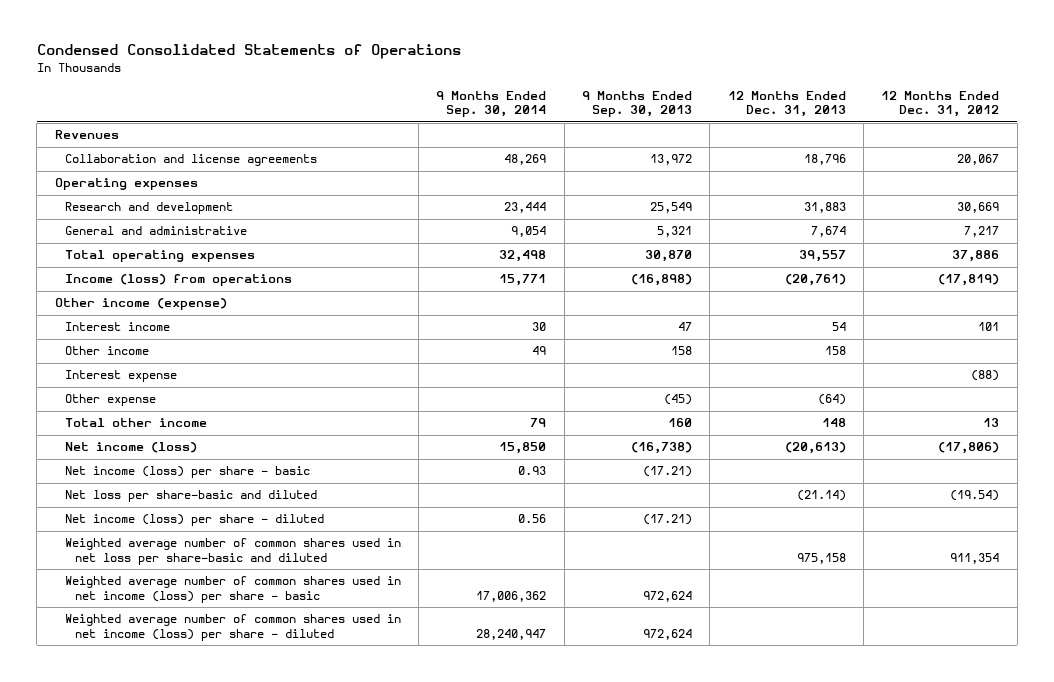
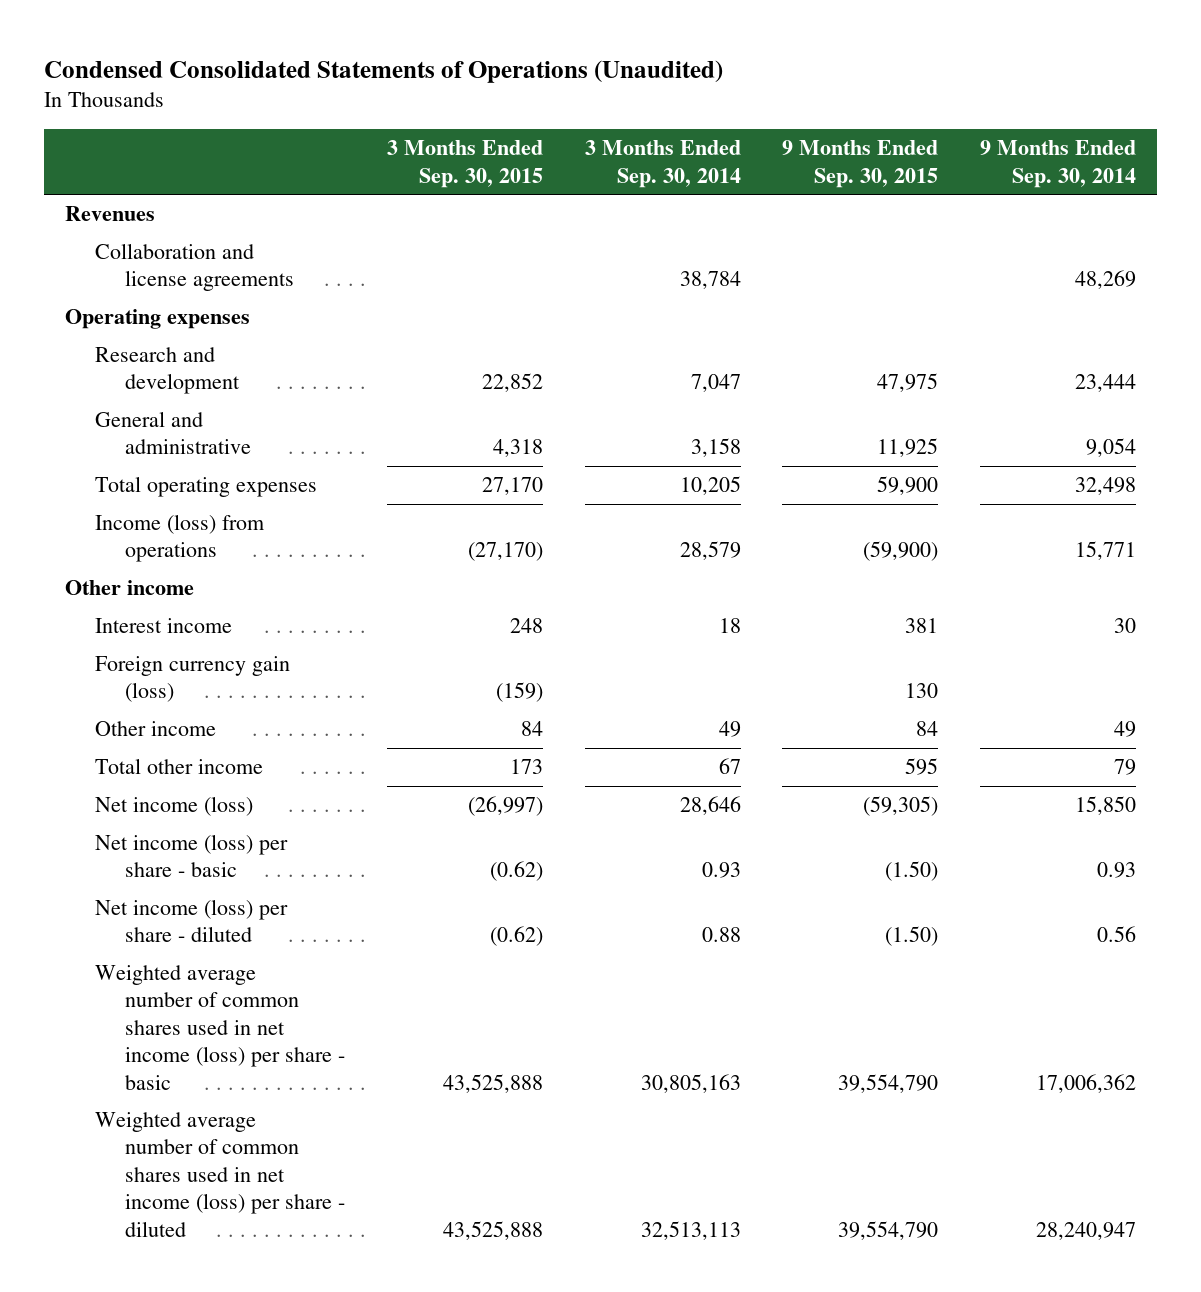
- Condensed Consolidated Statements of Operations
+ Condensed Consolidated Statements of Operations (Unaudited)
- | 9 Months Ended Sep. 30, 2014 | 9 Months Ended Sep. 30, 2013 | 12 Months Ended Dec. 31, 2013 | 12 Months Ended Dec. 31, 2012
+ | 3 Months Ended Sep. 30, 2015 | 3 Months Ended Sep. 30, 2014 | 9 Months Ended Sep. 30, 2015 | 9 Months Ended Sep. 30, 2014
- Other income (expense)
+ Other income
+ Foreign currency gain (loss) | (159) | | 130 |
- Interest expense | | | | (88)
- Other expense | | (45) | (64) |
- Net loss per share-basic and diluted | | | (21.14) | (19.54)
- Weighted average number of common shares used in net loss per share-basic and diluted | | | 975,158 | 911,354

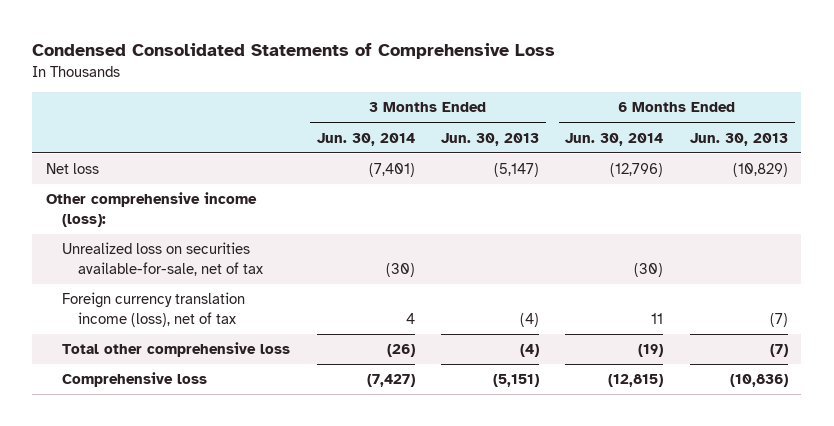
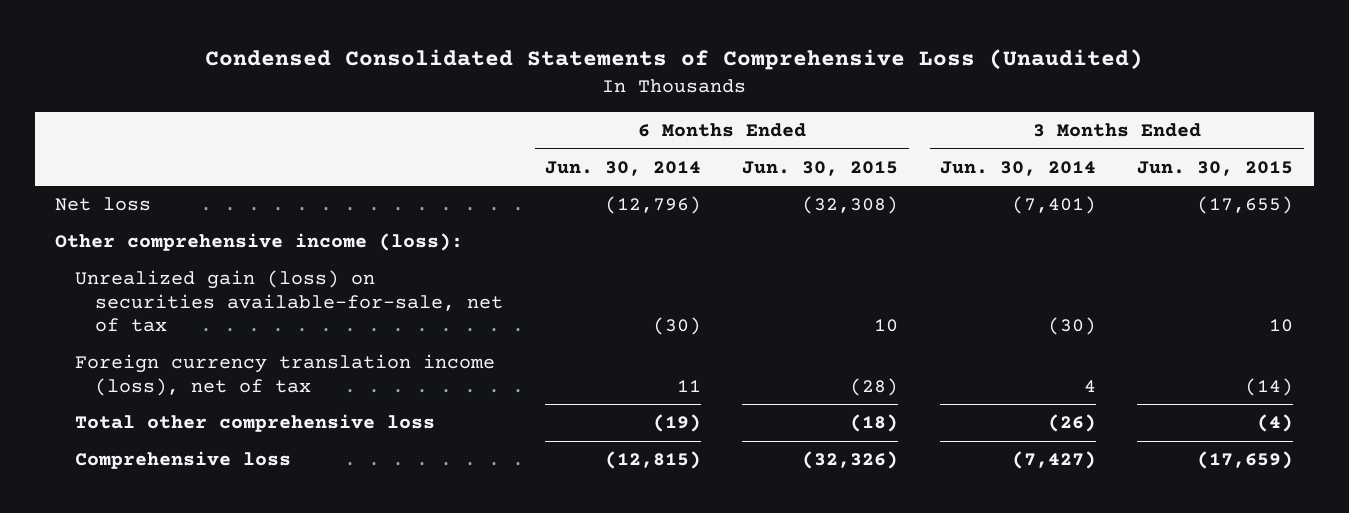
- Condensed Consolidated Statements of Comprehensive Loss
+ Condensed Consolidated Statements of Comprehensive Loss (Unaudited)
- | 3 Months Ended Jun. 30, 2014 | 3 Months Ended Jun. 30, 2013 | 6 Months Ended Jun. 30, 2014 | 6 Months Ended Jun. 30, 2013
+ | 6 Months Ended Jun. 30, 2014 | 6 Months Ended Jun. 30, 2015 | 3 Months Ended Jun. 30, 2014 | 3 Months Ended Jun. 30, 2015
- Unrealized loss on securities available-for-sale, net of tax | (30) | | (30) |
+ Unrealized gain (loss) on securities available-for-sale, net of tax | (30) | 10 | (30) | 10

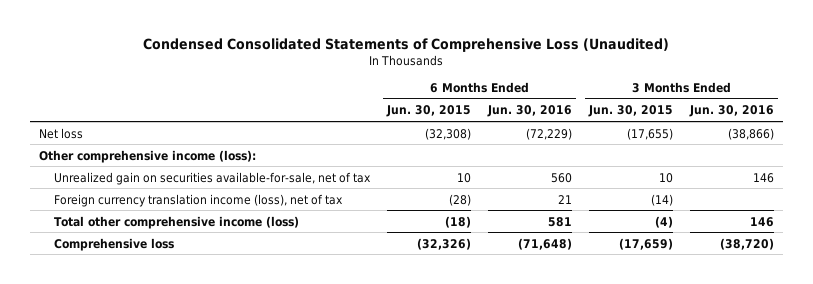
- | 6 Months Ended Jun. 30, 2014 | 6 Months Ended Jun. 30, 2015 | 3 Months Ended Jun. 30, 2014 | 3 Months Ended Jun. 30, 2015
+ | 6 Months Ended Jun. 30, 2015 | 6 Months Ended Jun. 30, 2016 | 3 Months Ended Jun. 30, 2015 | 3 Months Ended Jun. 30, 2016
- Unrealized gain (loss) on securities available-for-sale, net of tax | (30) | 10 | (30) | 10
+ Unrealized gain on securities available-for-sale, net of tax | 10 | 560 | 10 | 146
- Total other comprehensive loss | (19) | (18) | (26) | (4)
+ Total other comprehensive income (loss) | (18) | 581 | (4) | 146

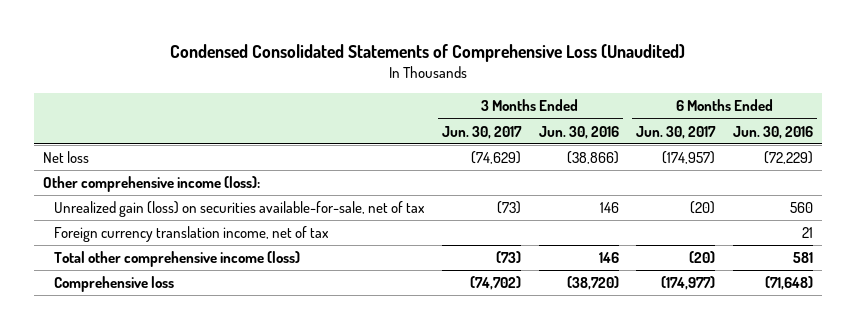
- | 6 Months Ended Jun. 30, 2015 | 6 Months Ended Jun. 30, 2016 | 3 Months Ended Jun. 30, 2015 | 3 Months Ended Jun. 30, 2016
+ | 3 Months Ended Jun. 30, 2017 | 3 Months Ended Jun. 30, 2016 | 6 Months Ended Jun. 30, 2017 | 6 Months Ended Jun. 30, 2016
- Unrealized gain on securities available-for-sale, net of tax | 10 | 560 | 10 | 146
- Foreign currency translation income (loss), net of tax | (28) | 21 | (14) |
+ Unrealized gain (loss) on securities available-for-sale, net of tax | (73) | 146 | (20) | 560
+ Foreign currency translation income, net of tax | | | | 21

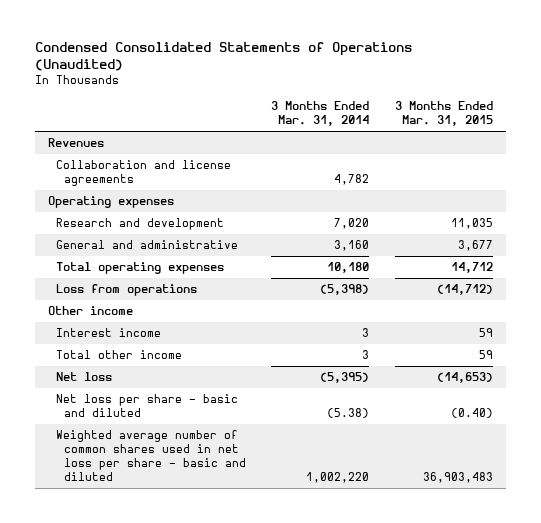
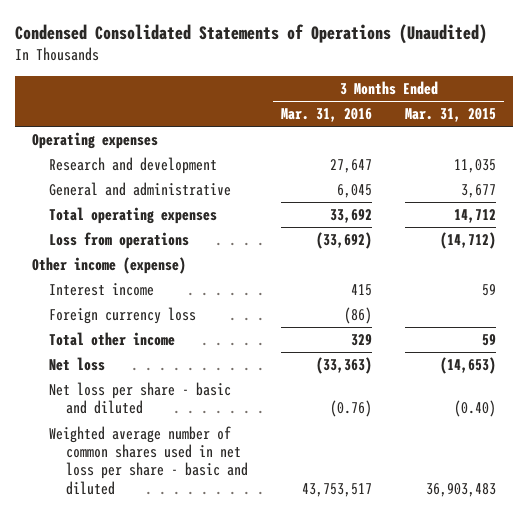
- | 3 Months Ended Mar. 31, 2014 | 3 Months Ended Mar. 31, 2015
+ | 3 Months Ended Mar. 31, 2016 | 3 Months Ended Mar. 31, 2015
- Revenues
- Collaboration and license agreements | 4,782 |
- Other income
+ Other income (expense)
+ Foreign currency loss | (86) |

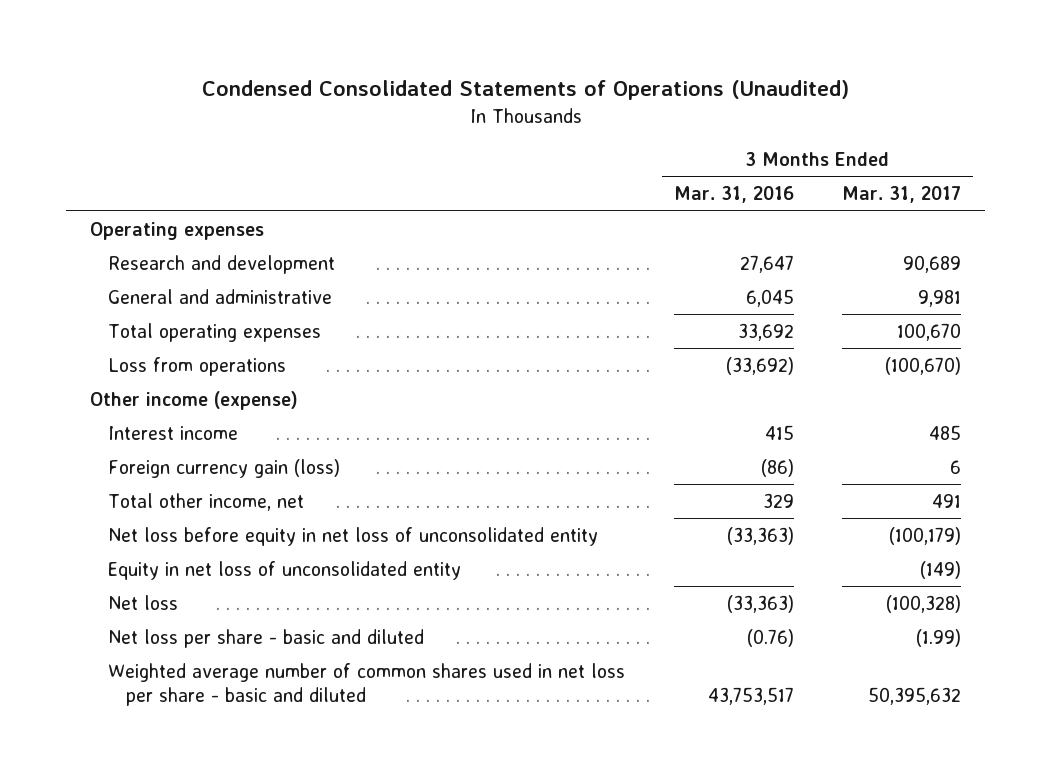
- | 3 Months Ended Mar. 31, 2016 | 3 Months Ended Mar. 31, 2015
+ | 3 Months Ended Mar. 31, 2016 | 3 Months Ended Mar. 31, 2017
- Foreign currency loss | (86) |
- Total other income | 329 | 59
+ Foreign currency gain (loss) | (86) | 6
+ Total other income, net | 329 | 491
+ Net loss before equity in net loss of unconsolidated entity | (33,363) | (100,179)
+ Equity in net loss of unconsolidated entity | | (149)

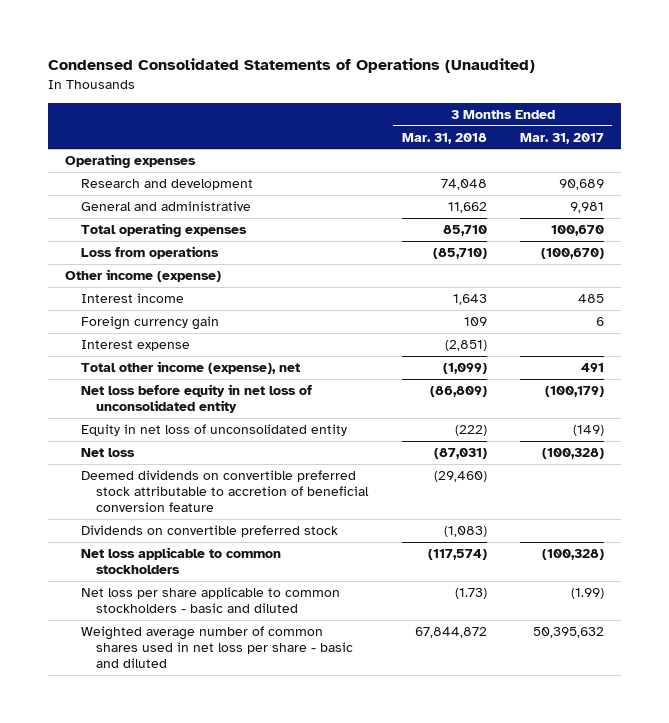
- | 3 Months Ended Mar. 31, 2016 | 3 Months Ended Mar. 31, 2017
+ | 3 Months Ended Mar. 31, 2018 | 3 Months Ended Mar. 31, 2017
- Foreign currency gain (loss) | (86) | 6
- Total other income, net | 329 | 491
+ Foreign currency gain | 109 | 6
+ Interest expense | (2,851) |
+ Total other income (expense), net | (1,099) | 491
- Net loss per share - basic and diluted | (0.76) | (1.99)
+ Deemed dividends on convertible preferred stock attributable to accretion of beneficial conversion feature | (29,460) |
+ Dividends on convertible preferred stock | (1,083) |
+ Net loss applicable to common stockholders | (117,574) | (100,328)
+ Net loss per share applicable to common stockholders - basic and diluted | (1.73) | (1.99)

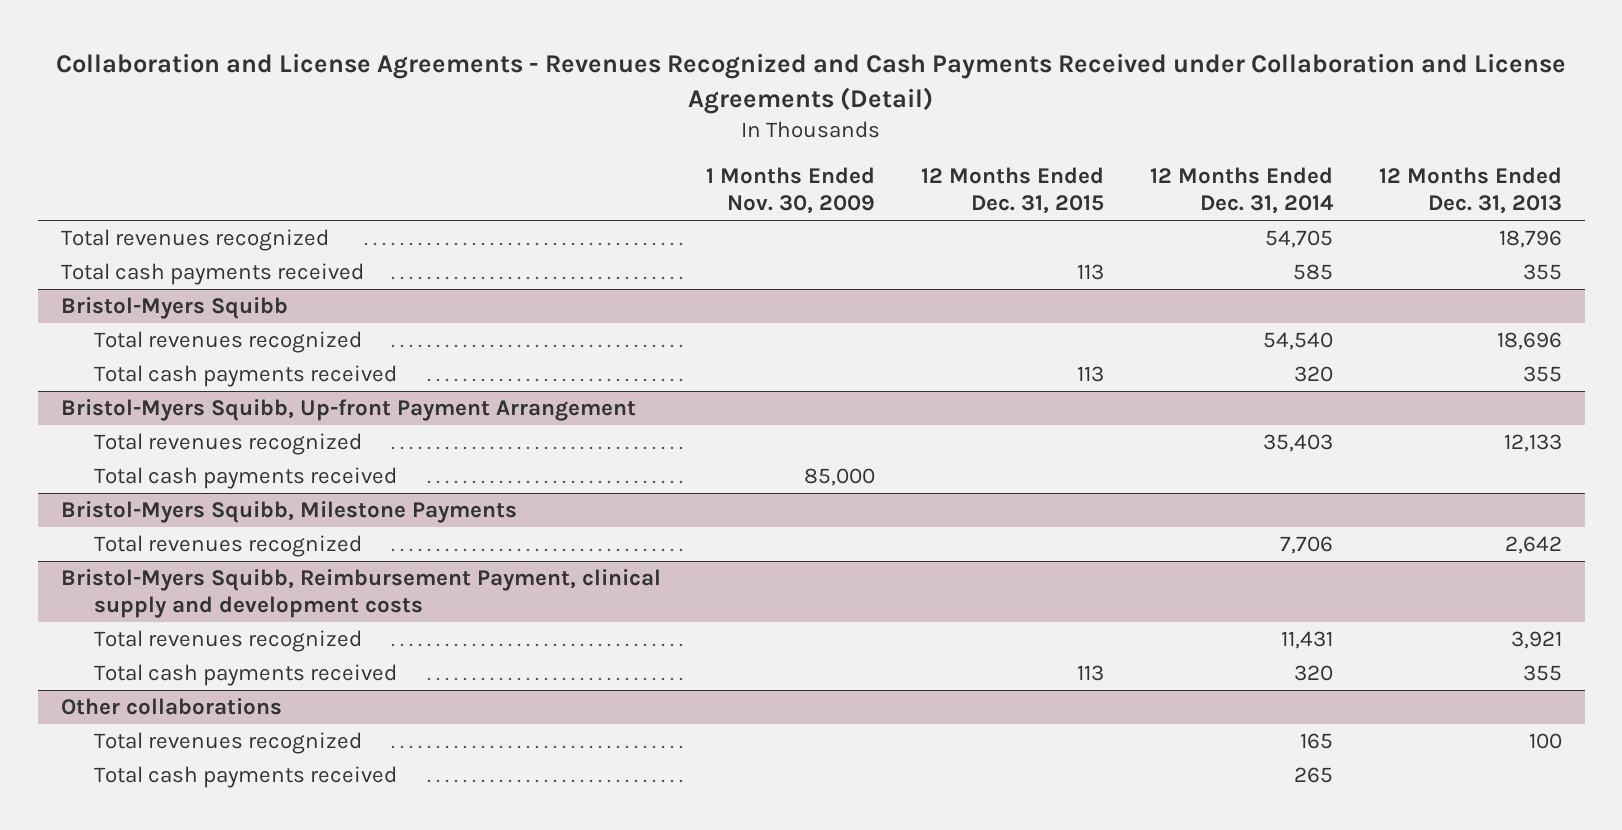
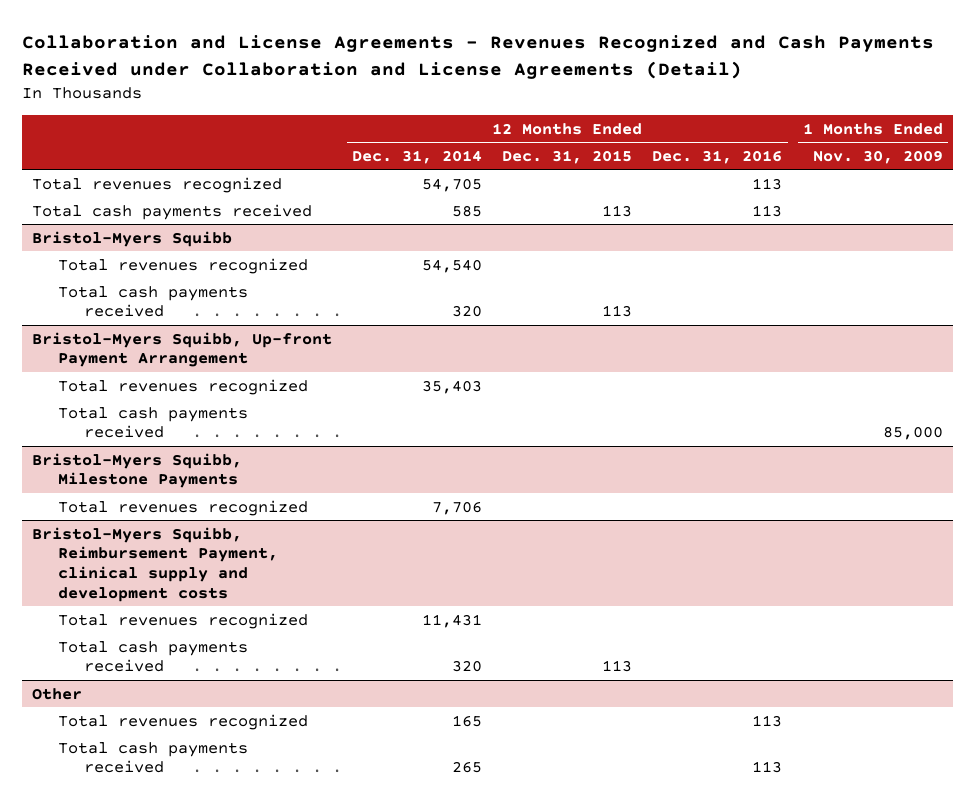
- | 1 Months Ended Nov. 30, 2009 | 12 Months Ended Dec. 31, 2015 | 12 Months Ended Dec. 31, 2014 | 12 Months Ended Dec. 31, 2013
+ | 12 Months Ended Dec. 31, 2014 | 12 Months Ended Dec. 31, 2015 | 12 Months Ended Dec. 31, 2016 | 1 Months Ended Nov. 30, 2009
- Other collaborations
+ Other

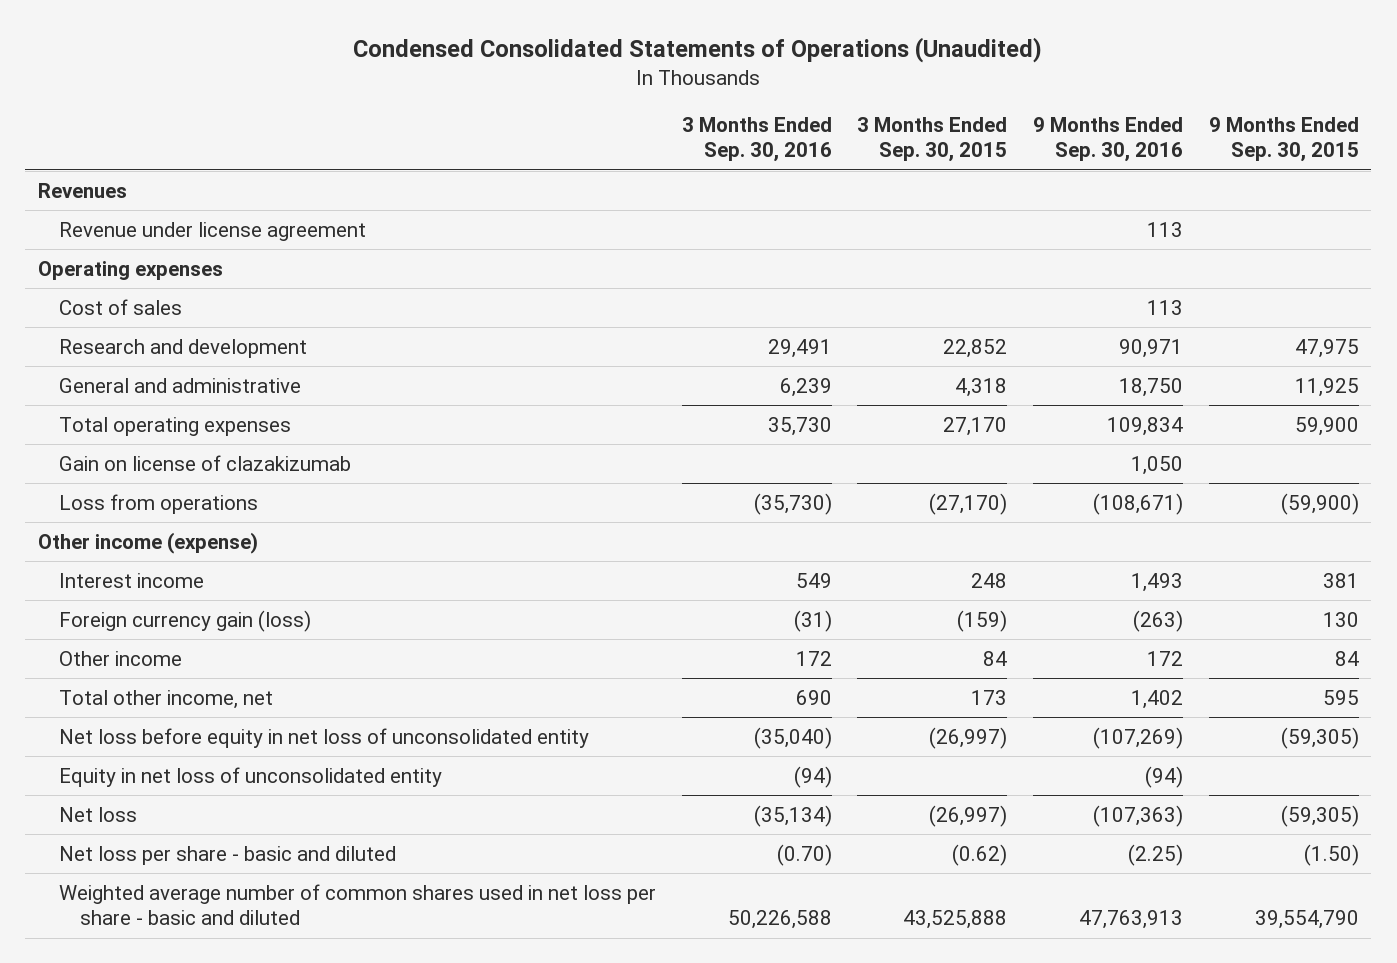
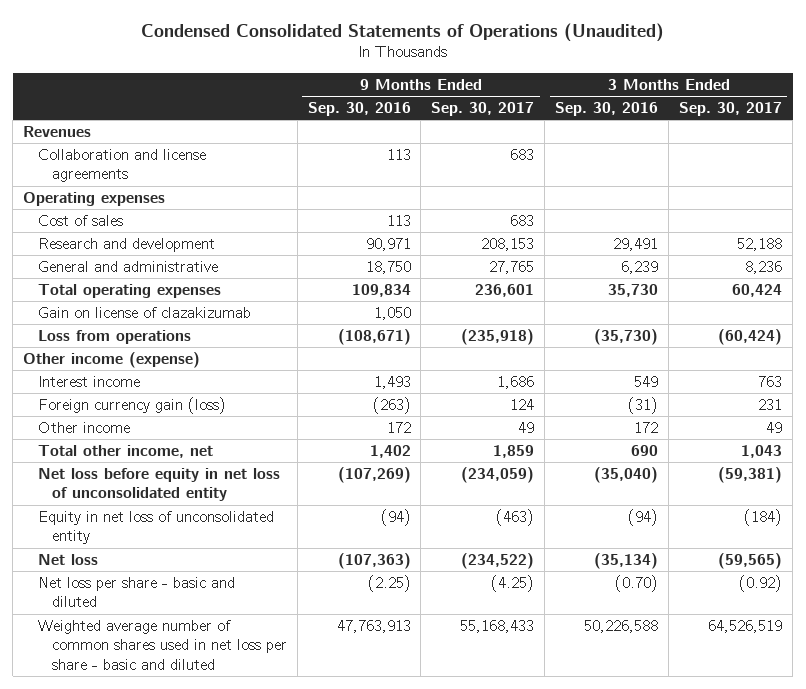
- | 3 Months Ended Sep. 30, 2016 | 3 Months Ended Sep. 30, 2015 | 9 Months Ended Sep. 30, 2016 | 9 Months Ended Sep. 30, 2015
+ | 9 Months Ended Sep. 30, 2016 | 9 Months Ended Sep. 30, 2017 | 3 Months Ended Sep. 30, 2016 | 3 Months Ended Sep. 30, 2017
- Revenue under license agreement | | | 113 |
+ Collaboration and license agreements | 113 | 683 | |

